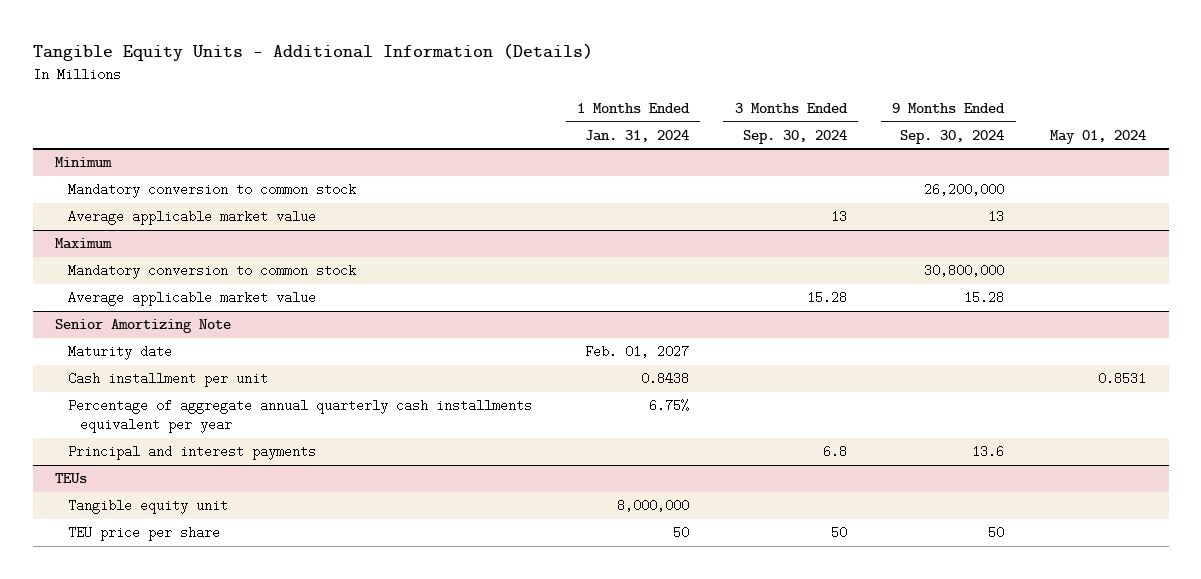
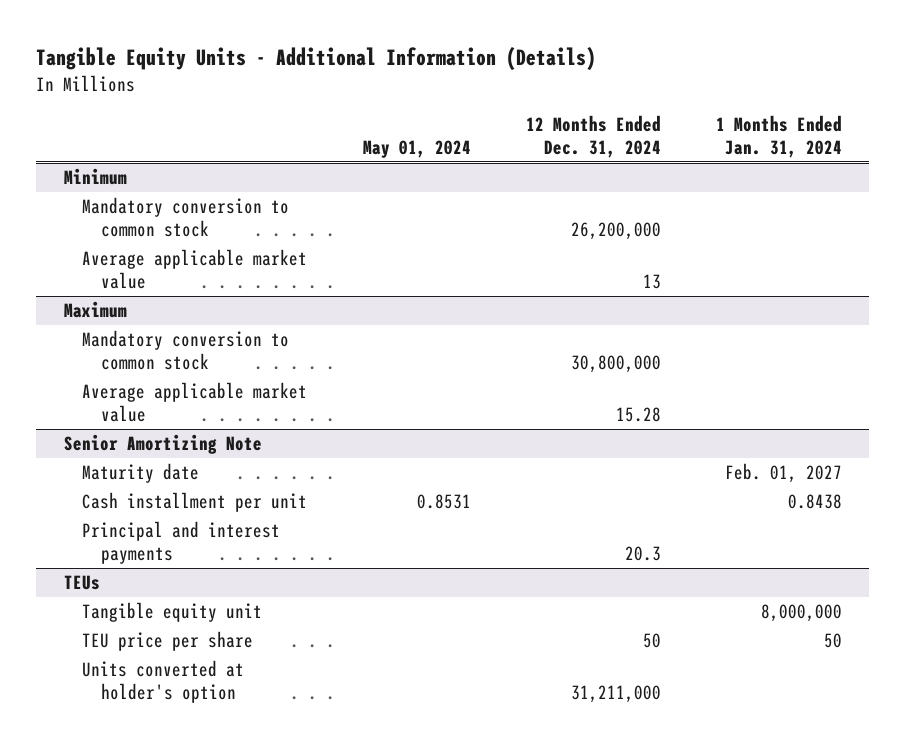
- | 1 Months Ended Jan. 31, 2024 | 3 Months Ended Sep. 30, 2024 | 9 Months Ended Sep. 30, 2024 | May 01, 2024
+ | May 01, 2024 | 12 Months Ended Dec. 31, 2024 | 1 Months Ended Jan. 31, 2024
@ Senior Amortizing Note
- Percentage of aggregate annual quarterly cash installments equivalent per year | 6.75% | | |
@ TEUs
+ Units converted at holder's option | | 31,211,000 |

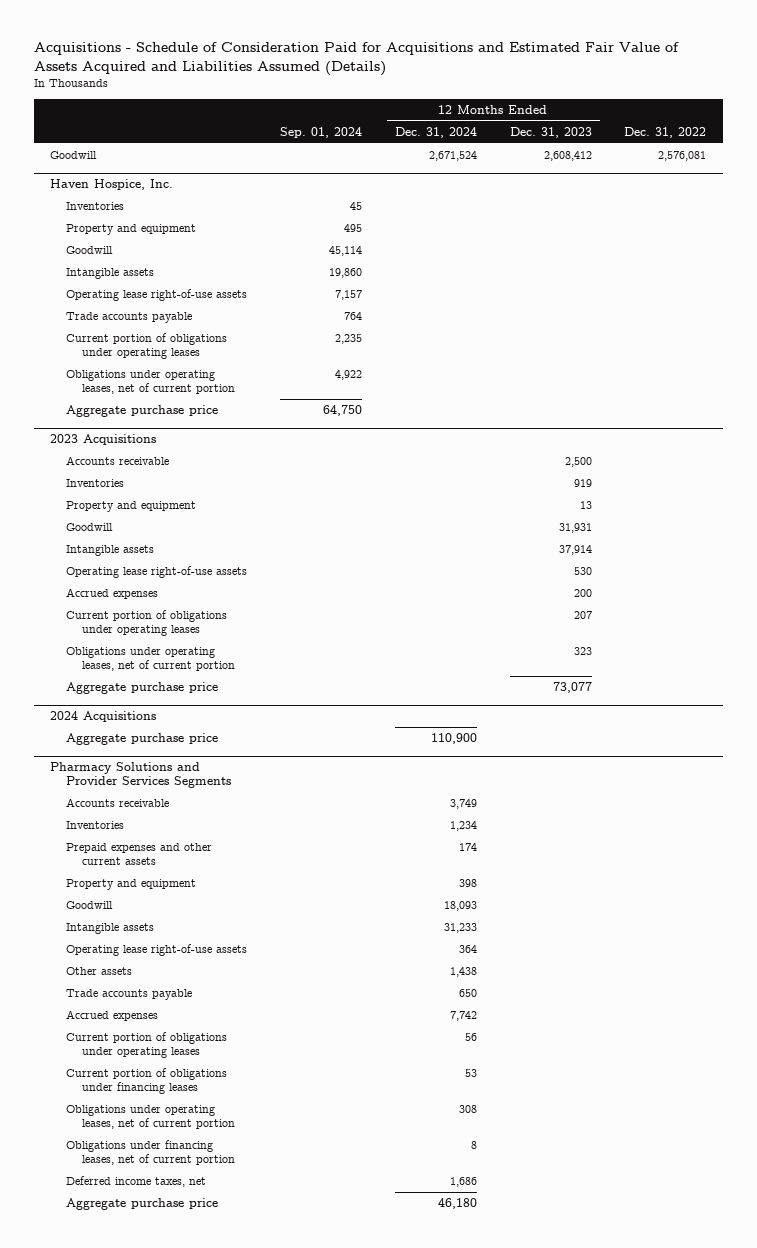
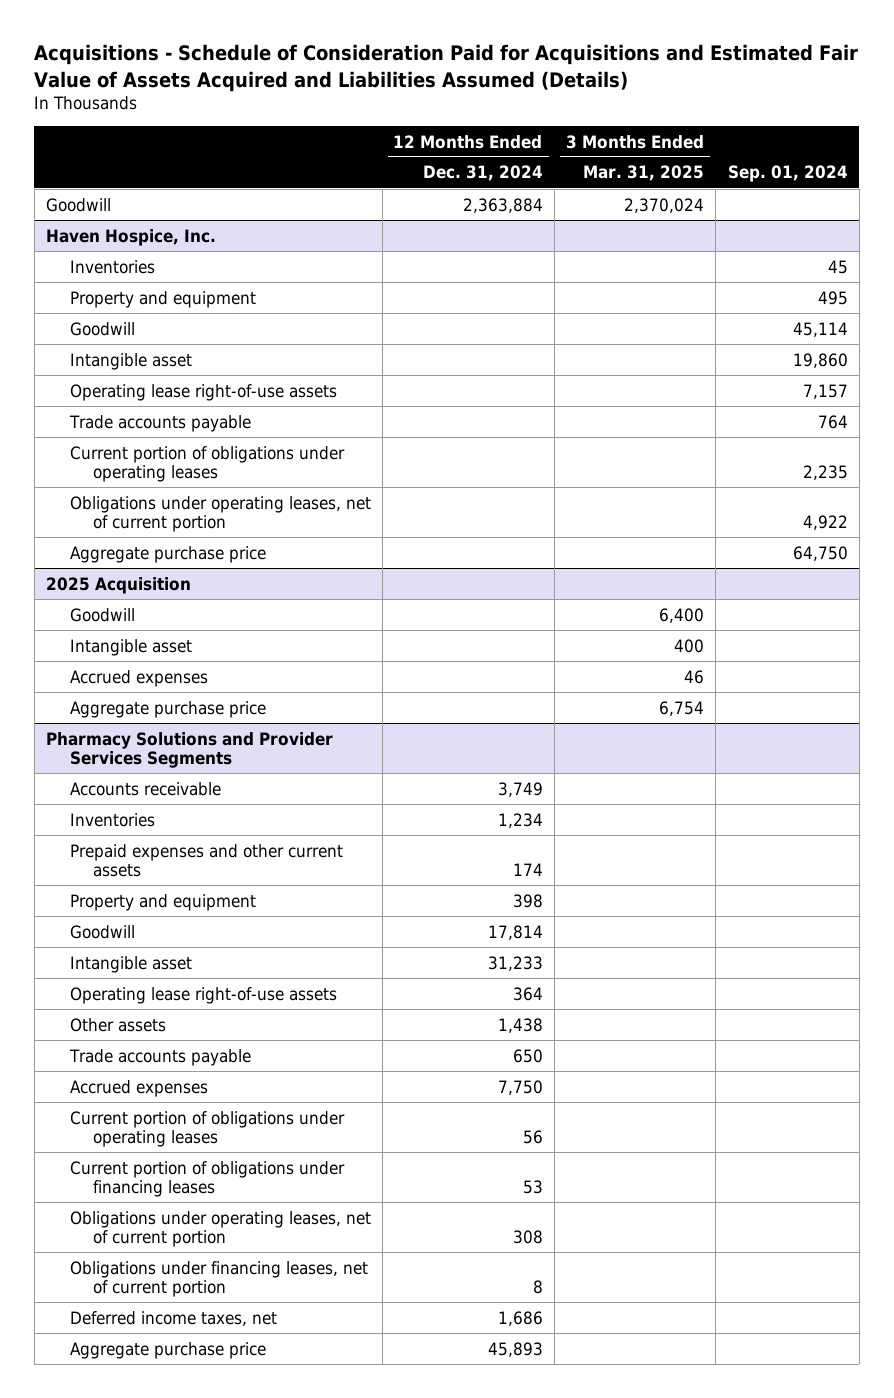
- | Sep. 01, 2024 | 12 Months Ended Dec. 31, 2024 | 12 Months Ended Dec. 31, 2023 | Dec. 31, 2022
+ | 12 Months Ended Dec. 31, 2024 | 3 Months Ended Mar. 31, 2025 | Sep. 01, 2024
- Goodwill | | 2,671,524 | 2,608,412 | 2,576,081
+ Goodwill | 2,363,884 | 2,370,024 |
@ Haven Hospice, Inc.
- Intangible assets | 19,860 | | |
+ Intangible asset | | | 19,860
- 2023 Acquisitions
- Accounts receivable | | | 2,500 |
- Inventories | | | 919 |
- Property and equipment | | | 13 |
- Goodwill | | | 31,931 |
- Intangible assets | | | 37,914 |
- Operating lease right-of-use assets | | | 530 |
- Accrued expenses | | | 200 |
- Current portion of obligations under operating leases | | | 207 |
- Obligations under operating leases, net of current portion | | | 323 |
- Aggregate purchase price | | | 73,077 |
- 2024 Acquisitions
- Aggregate purchase price | | 110,900 | |
+ 2025 Acquisition
+ Goodwill | | 6,400 |
+ Intangible asset | | 400 |
+ Accrued expenses | | 46 |
+ Aggregate purchase price | | 6,754 |
@ Pharmacy Solutions and Provider Services Segments
- Goodwill | | 18,093 | |
- Intangible assets | | 31,233 | |
+ Goodwill | 17,814 | |
+ Intangible asset | 31,233 | |
- Accrued expenses | | 7,742 | |
+ Accrued expenses | 7,750 | |
- Aggregate purchase price | | 46,180 | |
+ Aggregate purchase price | 45,893 | |

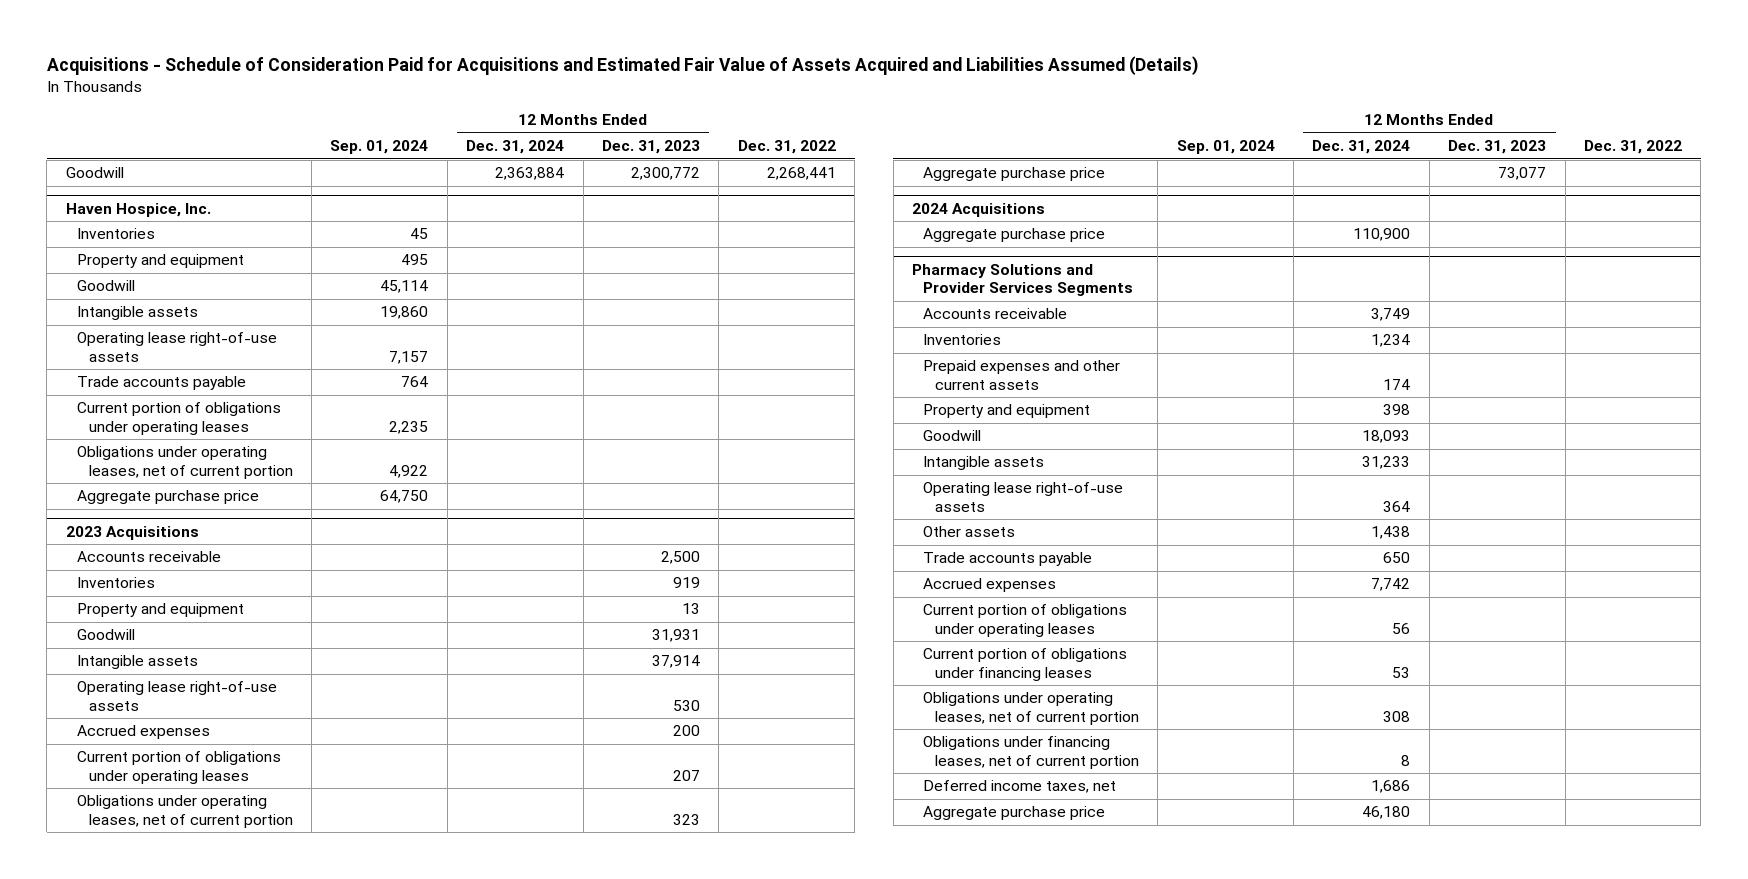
- | 12 Months Ended Dec. 31, 2024 | 3 Months Ended Mar. 31, 2025 | Sep. 01, 2024
+ | Sep. 01, 2024 | 12 Months Ended Dec. 31, 2024 | 12 Months Ended Dec. 31, 2023 | Dec. 31, 2022
@ Haven Hospice, Inc.
- Intangible asset | | | 19,860
+ Intangible assets | 19,860 | | |
- 2025 Acquisition
- Goodwill | | 6,400 |
- Intangible asset | | 400 |
- Accrued expenses | | 46 |
- Aggregate purchase price | | 6,754 |
+ 2023 Acquisitions
+ Accounts receivable | | | 2,500 |
+ Inventories | | | 919 |
+ Property and equipment | | | 13 |
+ Goodwill | | | 31,931 |
+ Intangible assets | | | 37,914 |
+ Operating lease right-of-use assets | | | 530 |
+ Accrued expenses | | | 200 |
+ Current portion of obligations under operating leases | | | 207 |
+ Obligations under operating leases, net of current portion | | | 323 |
+ Aggregate purchase price | | | 73,077 |
+ 2024 Acquisitions
+ Aggregate purchase price | | 110,900 | |
@ Pharmacy Solutions and Provider Services Segments
- Goodwill | 17,814 | |
- Intangible asset | 31,233 | |
+ Goodwill | | 18,093 | |
+ Intangible assets | | 31,233 | |
- Accrued expenses | 7,750 | |
+ Accrued expenses | | 7,742 | |
- Aggregate purchase price | 45,893 | |
+ Aggregate purchase price | | 46,180 | |

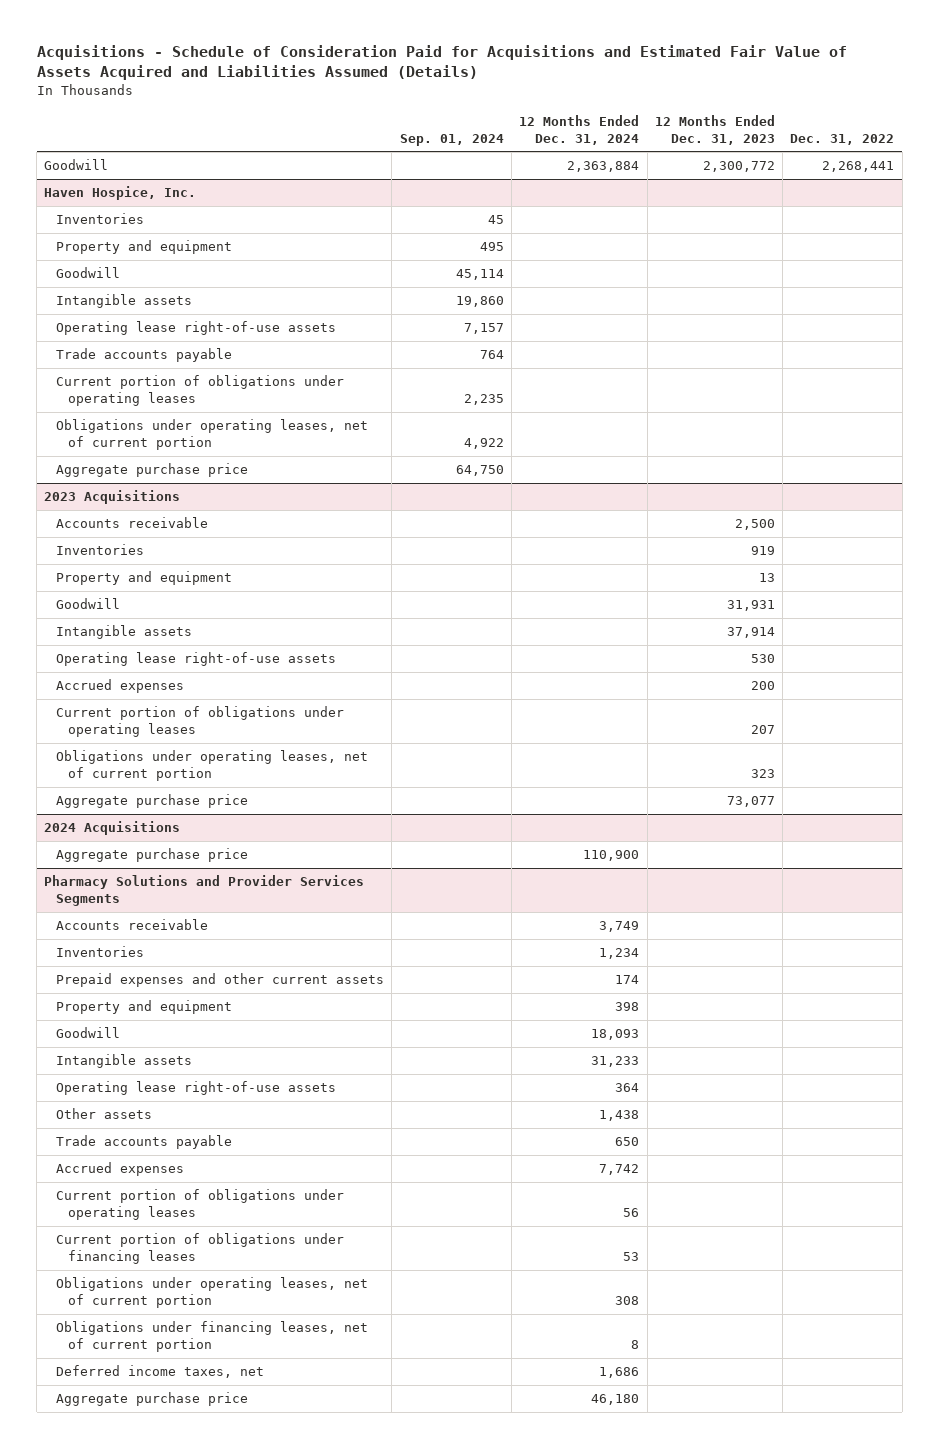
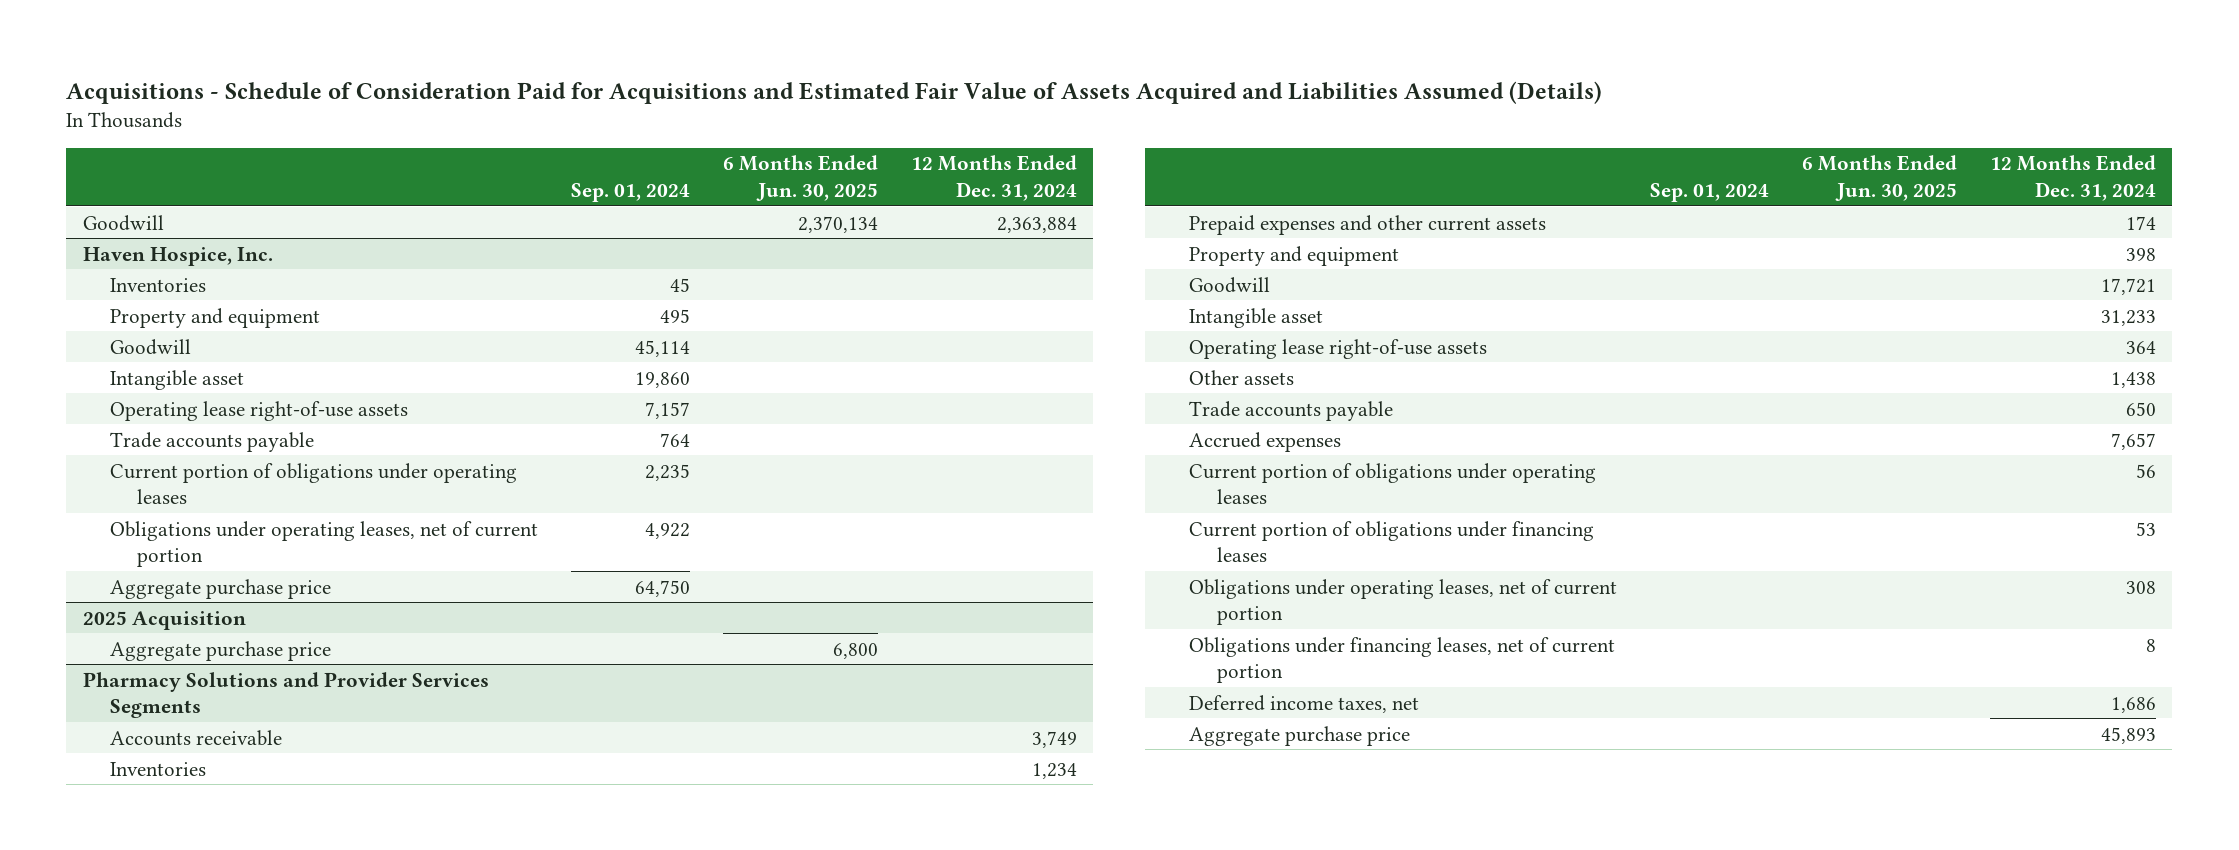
- | Sep. 01, 2024 | 12 Months Ended Dec. 31, 2024 | 12 Months Ended Dec. 31, 2023 | Dec. 31, 2022
+ | Sep. 01, 2024 | 6 Months Ended Jun. 30, 2025 | 12 Months Ended Dec. 31, 2024
@ Haven Hospice, Inc.
- Intangible assets | 19,860 | | |
+ Intangible asset | 19,860 | |
- 2023 Acquisitions
- Accounts receivable | | | 2,500 |
- Inventories | | | 919 |
- Property and equipment | | | 13 |
- Goodwill | | | 31,931 |
- Intangible assets | | | 37,914 |
- Operating lease right-of-use assets | | | 530 |
- Accrued expenses | | | 200 |
- Current portion of obligations under operating leases | | | 207 |
- Obligations under operating leases, net of current portion | | | 323 |
- Aggregate purchase price | | | 73,077 |
- 2024 Acquisitions
- Aggregate purchase price | | 110,900 | |
+ 2025 Acquisition
+ Aggregate purchase price | | 6,800 |
@ Pharmacy Solutions and Provider Services Segments
- Goodwill | | 18,093 | |
- Intangible assets | | 31,233 | |
+ Goodwill | | | 17,721
+ Intangible asset | | | 31,233
- Accrued expenses | | 7,742 | |
+ Accrued expenses | | | 7,657
- Aggregate purchase price | | 46,180 | |
+ Aggregate purchase price | | | 45,893

